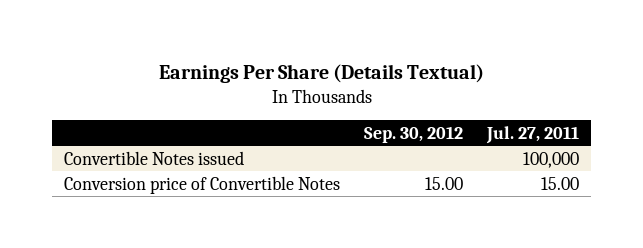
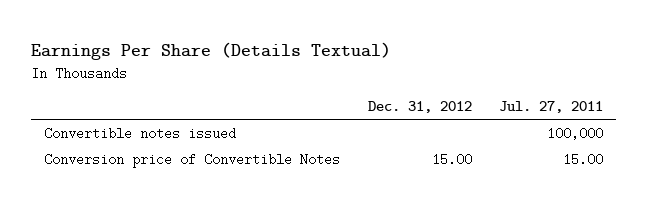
- | Sep. 30, 2012 | Jul. 27, 2011
+ | Dec. 31, 2012 | Jul. 27, 2011
- Convertible Notes issued | | 100,000
+ Convertible notes issued | | 100,000

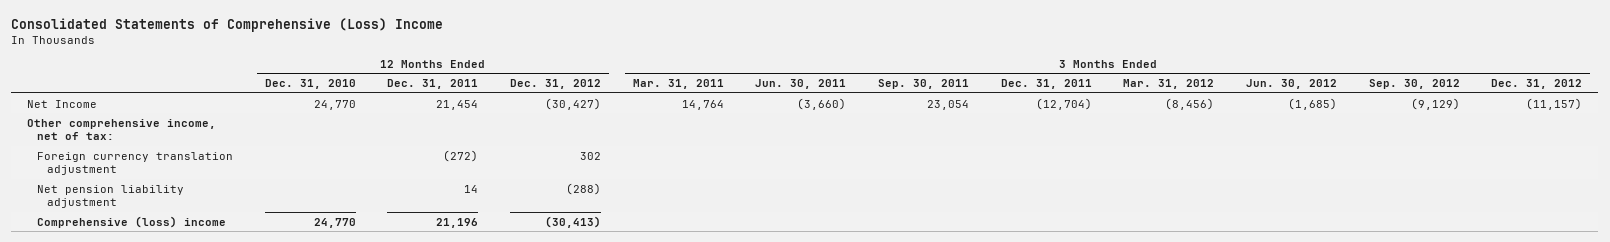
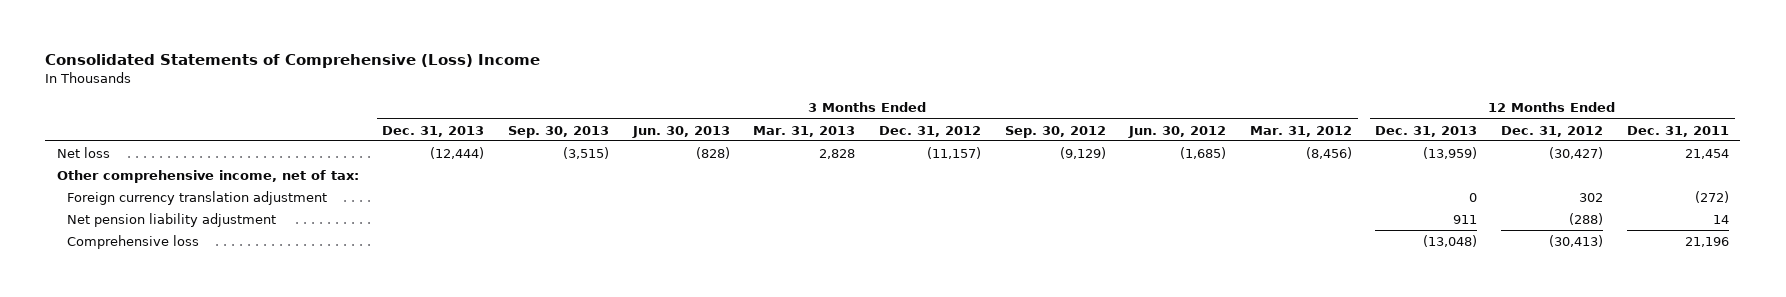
- | 12 Months Ended Dec. 31, 2010 | 12 Months Ended Dec. 31, 2011 | 12 Months Ended Dec. 31, 2012 | 3 Months Ended Mar. 31, 2011 | 3 Months Ended Jun. 30, 2011 | 3 Months Ended Sep. 30, 2011 | 3 Months Ended Dec. 31, 2011 | 3 Months Ended Mar. 31, 2012 | 3 Months Ended Jun. 30, 2012 | 3 Months Ended Sep. 30, 2012 | 3 Months Ended Dec. 31, 2012
+ | 3 Months Ended Dec. 31, 2013 | 3 Months Ended Sep. 30, 2013 | 3 Months Ended Jun. 30, 2013 | 3 Months Ended Mar. 31, 2013 | 3 Months Ended Dec. 31, 2012 | 3 Months Ended Sep. 30, 2012 | 3 Months Ended Jun. 30, 2012 | 3 Months Ended Mar. 31, 2012 | 12 Months Ended Dec. 31, 2013 | 12 Months Ended Dec. 31, 2012 | 12 Months Ended Dec. 31, 2011
- Net Income | 24,770 | 21,454 | (30,427) | 14,764 | (3,660) | 23,054 | (12,704) | (8,456) | (1,685) | (9,129) | (11,157)
+ Net loss | (12,444) | (3,515) | (828) | 2,828 | (11,157) | (9,129) | (1,685) | (8,456) | (13,959) | (30,427) | 21,454
- Comprehensive (loss) income | 24,770 | 21,196 | (30,413) | | | | | | | |
+ Comprehensive loss | | | | | | | | | (13,048) | (30,413) | 21,196

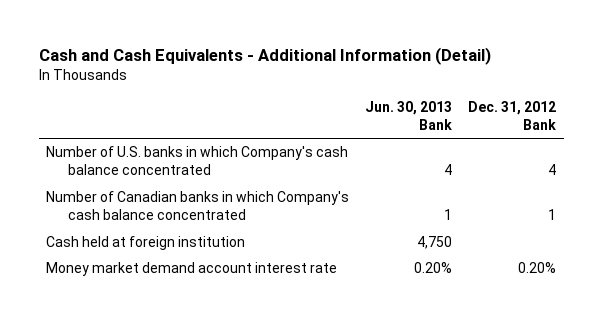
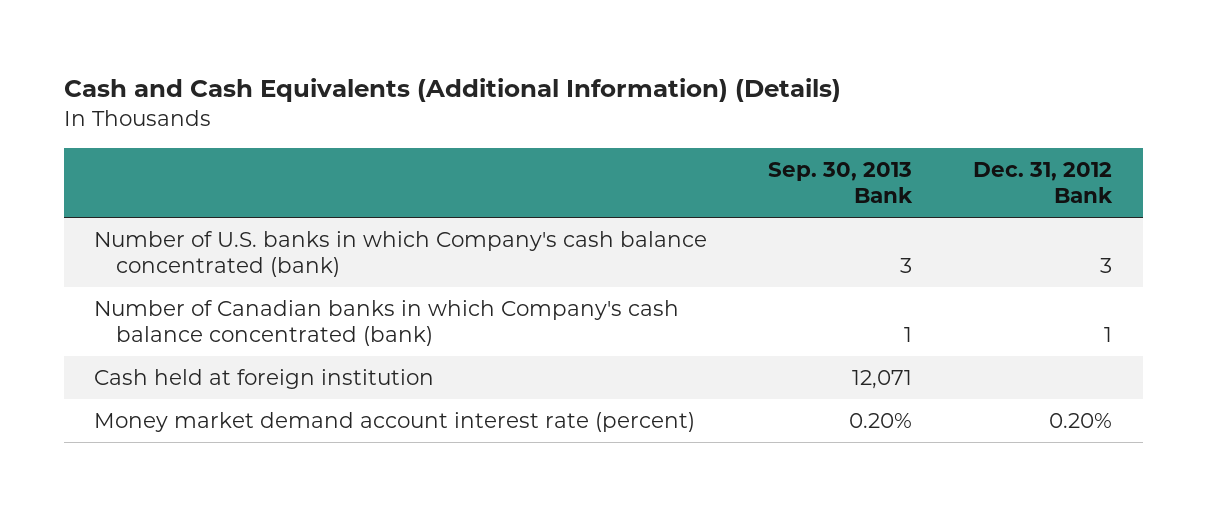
- Cash and Cash Equivalents - Additional Information (Detail)
+ Cash and Cash Equivalents (Additional Information) (Details)
- | Jun. 30, 2013 Bank | Dec. 31, 2012 Bank
+ | Sep. 30, 2013 Bank | Dec. 31, 2012 Bank
- Number of U.S. banks in which Company's cash balance concentrated | 4 | 4
- Number of Canadian banks in which Company's cash balance concentrated | 1 | 1
+ Number of U.S. banks in which Company's cash balance concentrated (bank) | 3 | 3
+ Number of Canadian banks in which Company's cash balance concentrated (bank) | 1 | 1
- Money market demand account interest rate | 0.20% | 0.20%
+ Money market demand account interest rate (percent) | 0.20% | 0.20%

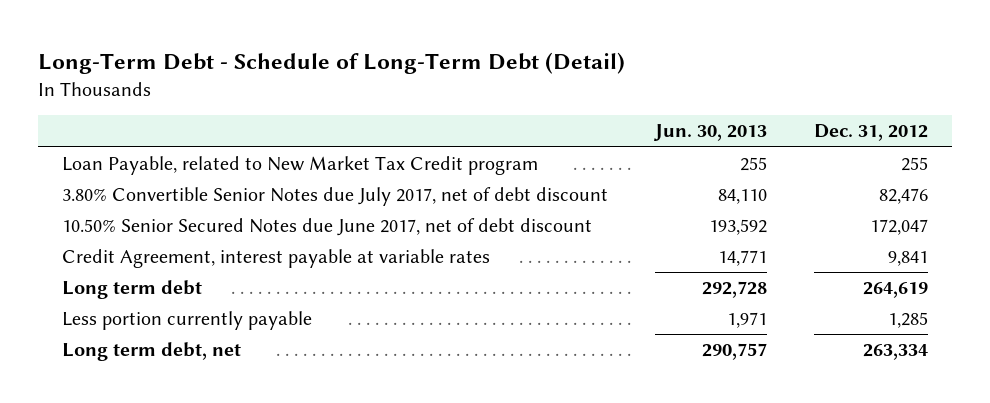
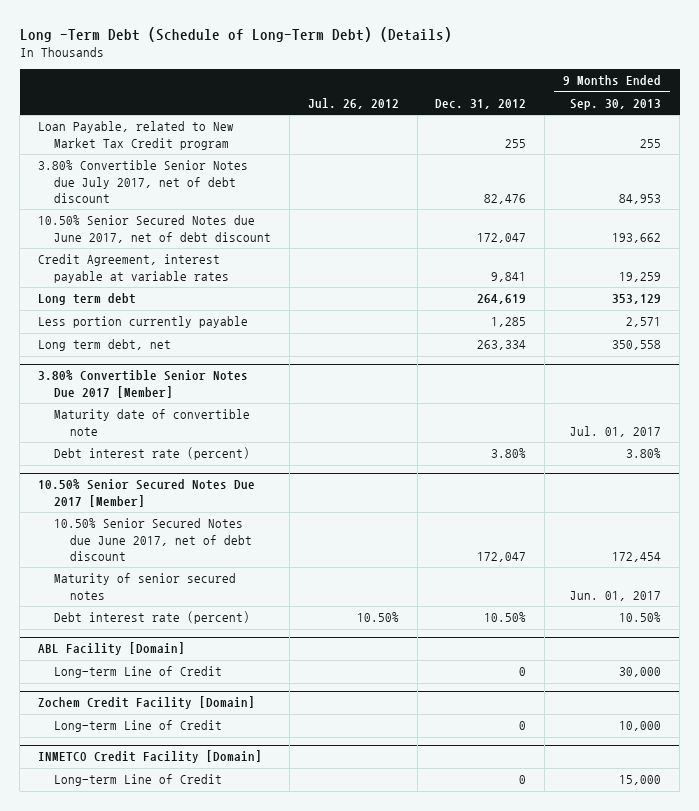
- Long-Term Debt - Schedule of Long-Term Debt (Detail)
+ Long -Term Debt (Schedule of Long-Term Debt) (Details)
- | Jun. 30, 2013 | Dec. 31, 2012
+ | Jul. 26, 2012 | Dec. 31, 2012 | 9 Months Ended Sep. 30, 2013
+ 3.80% Convertible Senior Notes Due 2017 [Member]
+ Maturity date of convertible note | | | Jul. 01, 2017
+ Debt interest rate (percent) | | 3.80% | 3.80%
+ 10.50% Senior Secured Notes Due 2017 [Member]
+ 10.50% Senior Secured Notes due June 2017, net of debt discount | | 172,047 | 172,454
+ Maturity of senior secured notes | | | Jun. 01, 2017
+ Debt interest rate (percent) | 10.50% | 10.50% | 10.50%
+ ABL Facility [Domain]
+ Long-term Line of Credit | | 0 | 30,000
+ Zochem Credit Facility [Domain]
+ Long-term Line of Credit | | 0 | 10,000
+ INMETCO Credit Facility [Domain]
+ Long-term Line of Credit | | 0 | 15,000

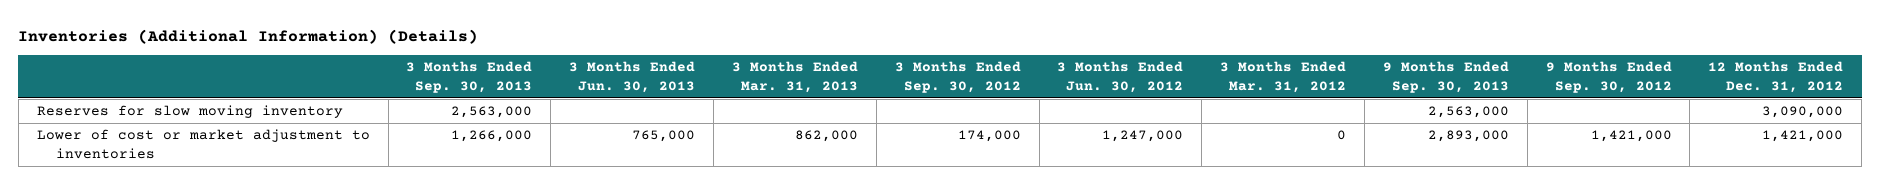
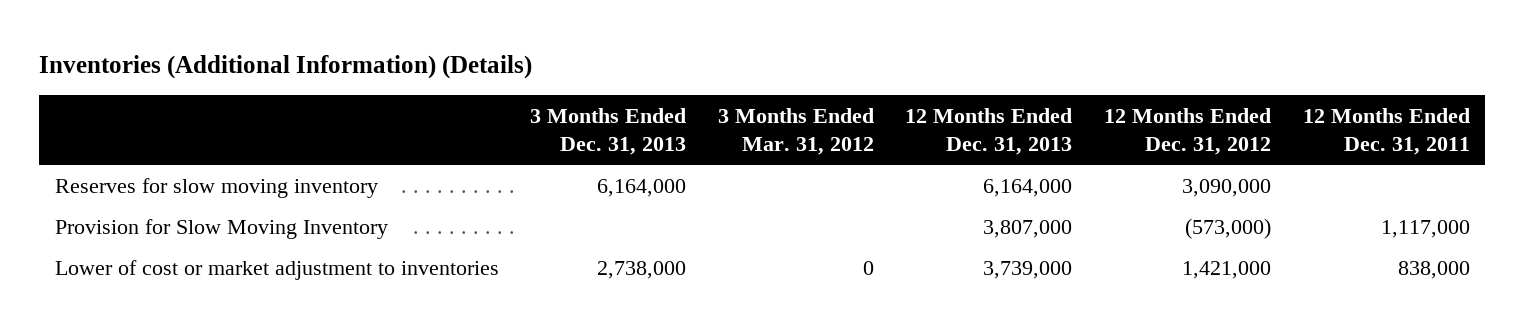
- | 3 Months Ended Sep. 30, 2013 | 3 Months Ended Jun. 30, 2013 | 3 Months Ended Mar. 31, 2013 | 3 Months Ended Sep. 30, 2012 | 3 Months Ended Jun. 30, 2012 | 3 Months Ended Mar. 31, 2012 | 9 Months Ended Sep. 30, 2013 | 9 Months Ended Sep. 30, 2012 | 12 Months Ended Dec. 31, 2012
+ | 3 Months Ended Dec. 31, 2013 | 3 Months Ended Mar. 31, 2012 | 12 Months Ended Dec. 31, 2013 | 12 Months Ended Dec. 31, 2012 | 12 Months Ended Dec. 31, 2011
+ Provision for Slow Moving Inventory | | | 3,807,000 | (573,000) | 1,117,000

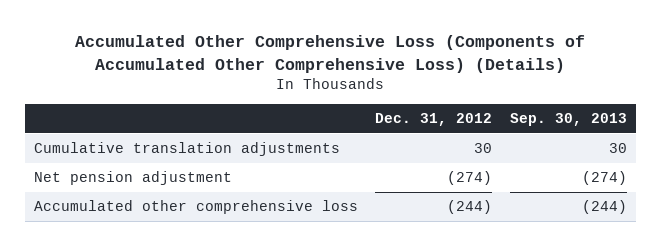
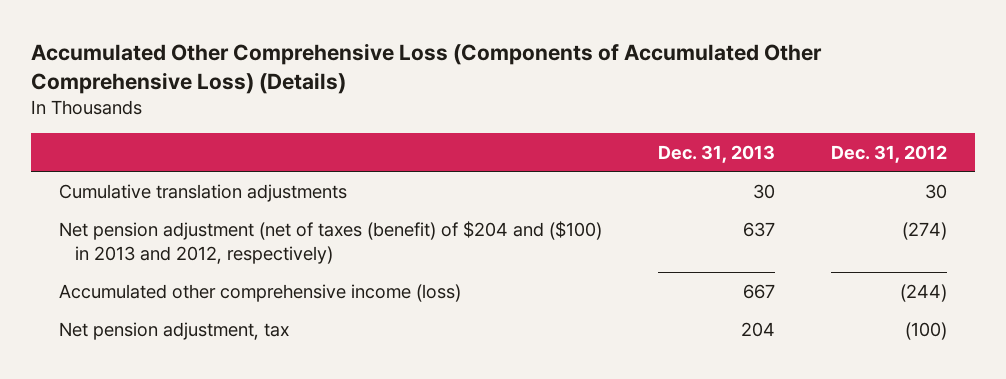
- | Dec. 31, 2012 | Sep. 30, 2013
+ | Dec. 31, 2013 | Dec. 31, 2012
- Net pension adjustment | (274) | (274)
- Accumulated other comprehensive loss | (244) | (244)
+ Net pension adjustment (net of taxes (benefit) of $204 and ($100) in 2013 and 2012, respectively) | 637 | (274)
+ Accumulated other comprehensive income (loss) | 667 | (244)
+ Net pension adjustment, tax | 204 | (100)

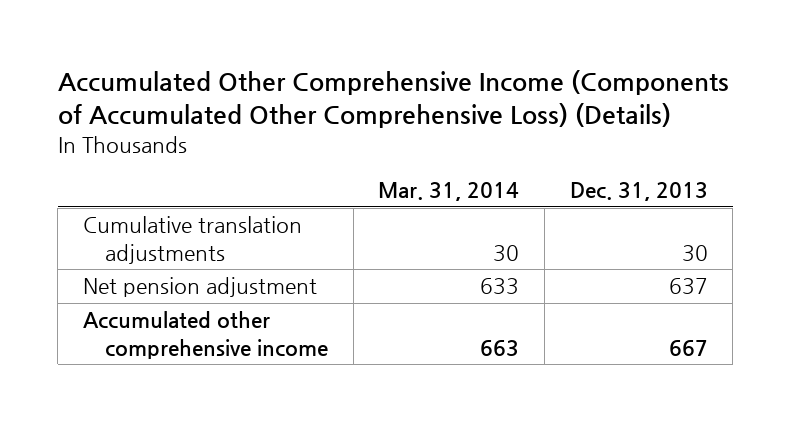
- Accumulated Other Comprehensive Loss (Components of Accumulated Other Comprehensive Loss) (Details)
+ Accumulated Other Comprehensive Income (Components of Accumulated Other Comprehensive Loss) (Details)
- | Dec. 31, 2013 | Dec. 31, 2012
+ | Mar. 31, 2014 | Dec. 31, 2013
- Net pension adjustment (net of taxes (benefit) of $204 and ($100) in 2013 and 2012, respectively) | 637 | (274)
- Accumulated other comprehensive income (loss) | 667 | (244)
- Net pension adjustment, tax | 204 | (100)
+ Net pension adjustment | 633 | 637
+ Accumulated other comprehensive income | 663 | 667

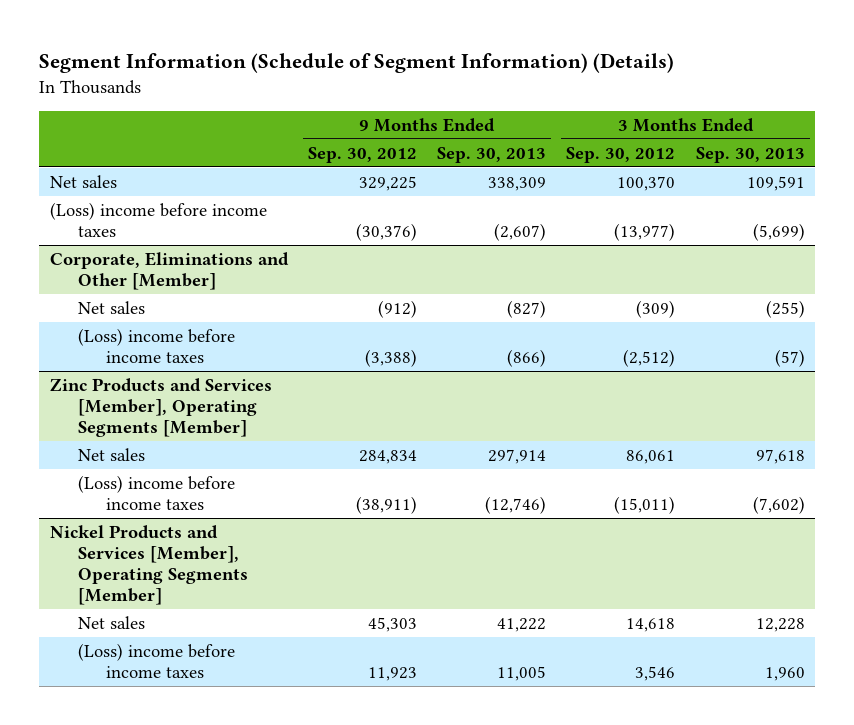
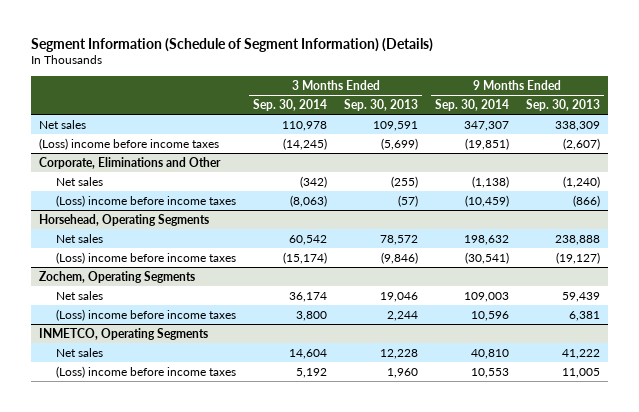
- | 9 Months Ended Sep. 30, 2012 | 9 Months Ended Sep. 30, 2013 | 3 Months Ended Sep. 30, 2012 | 3 Months Ended Sep. 30, 2013
+ | 3 Months Ended Sep. 30, 2014 | 3 Months Ended Sep. 30, 2013 | 9 Months Ended Sep. 30, 2014 | 9 Months Ended Sep. 30, 2013
- Corporate, Eliminations and Other [Member]
- Net sales | (912) | (827) | (309) | (255)
+ Corporate, Eliminations and Other
+ Net sales | (342) | (255) | (1,138) | (1,240)
- Zinc Products and Services [Member], Operating Segments [Member]
- Net sales | 284,834 | 297,914 | 86,061 | 97,618
- (Loss) income before income taxes | (38,911) | (12,746) | (15,011) | (7,602)
- Nickel Products and Services [Member], Operating Segments [Member]
+ Horsehead, Operating Segments
+ Net sales | 60,542 | 78,572 | 198,632 | 238,888
+ (Loss) income before income taxes | (15,174) | (9,846) | (30,541) | (19,127)
+ Zochem, Operating Segments
+ Net sales | 36,174 | 19,046 | 109,003 | 59,439
+ (Loss) income before income taxes | 3,800 | 2,244 | 10,596 | 6,381
+ INMETCO, Operating Segments

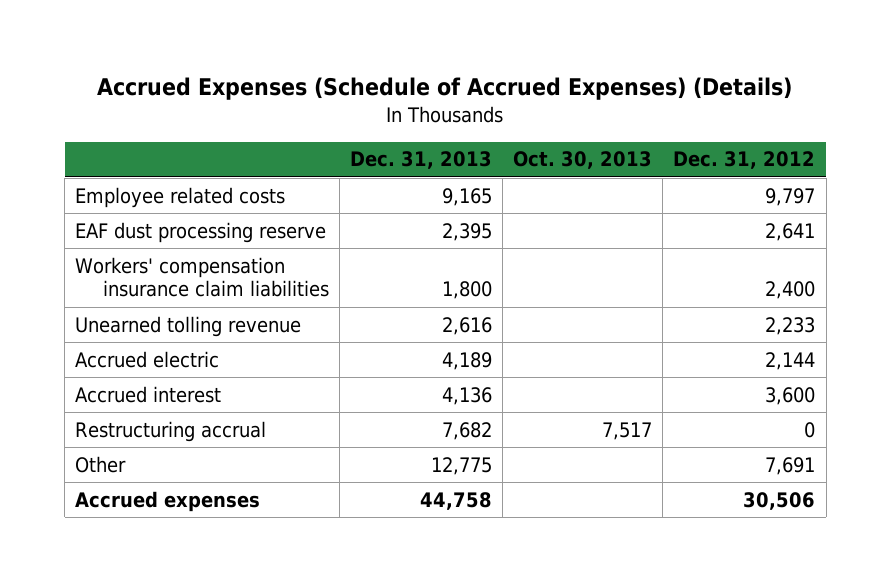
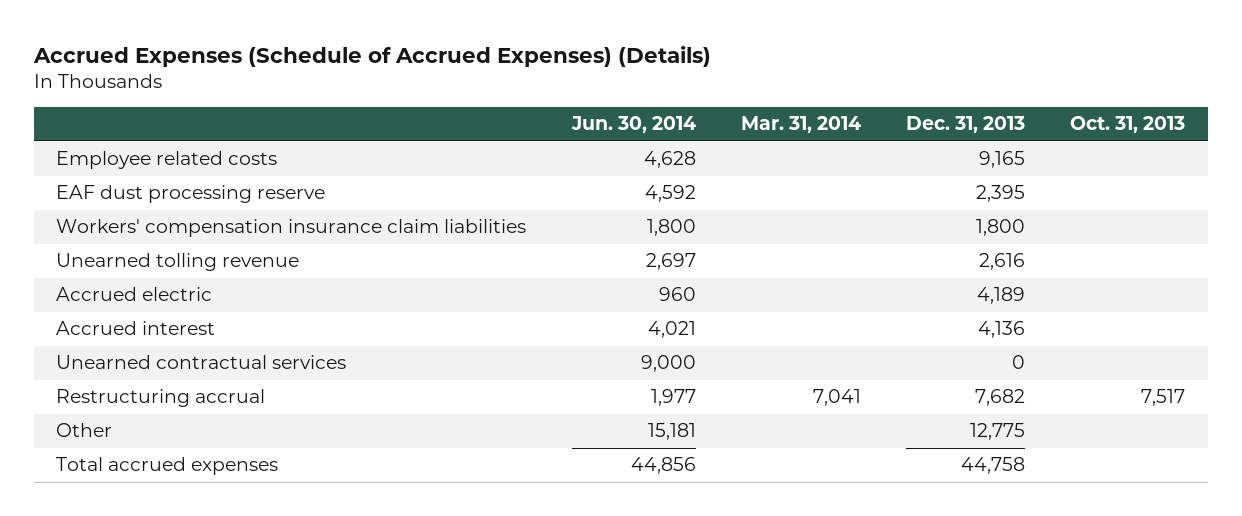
- | Dec. 31, 2013 | Oct. 30, 2013 | Dec. 31, 2012
+ | Jun. 30, 2014 | Mar. 31, 2014 | Dec. 31, 2013 | Oct. 31, 2013
+ Unearned contractual services | 9,000 | | 0 |
- Accrued expenses | 44,758 | | 30,506
+ Total accrued expenses | 44,856 | | 44,758 |

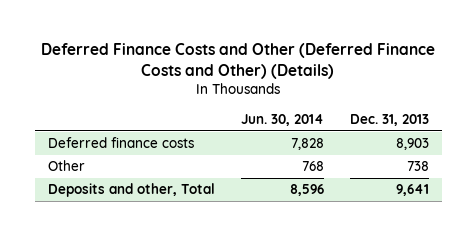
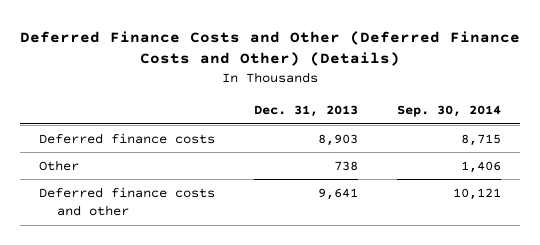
- | Jun. 30, 2014 | Dec. 31, 2013
+ | Dec. 31, 2013 | Sep. 30, 2014
- Deposits and other, Total | 8,596 | 9,641
+ Deferred finance costs and other | 9,641 | 10,121

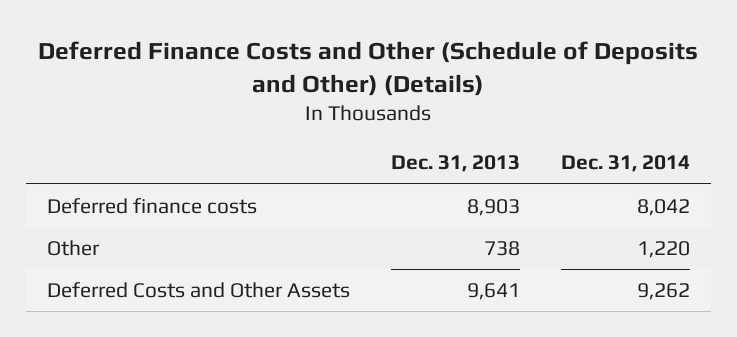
- Deferred Finance Costs and Other (Deferred Finance Costs and Other) (Details)
+ Deferred Finance Costs and Other (Schedule of Deposits and Other) (Details)
- | Dec. 31, 2013 | Sep. 30, 2014
+ | Dec. 31, 2013 | Dec. 31, 2014
- Deferred finance costs and other | 9,641 | 10,121
+ Deferred Costs and Other Assets | 9,641 | 9,262

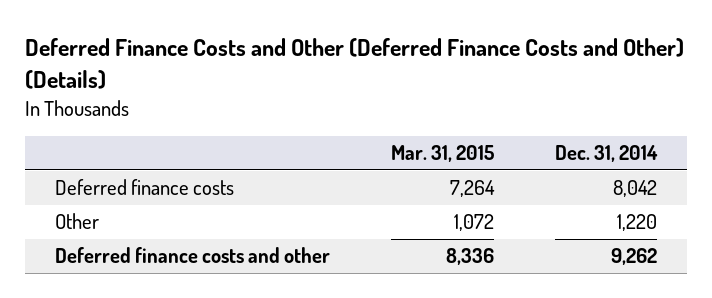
- Deferred Finance Costs and Other (Schedule of Deposits and Other) (Details)
+ Deferred Finance Costs and Other (Deferred Finance Costs and Other) (Details)
- | Dec. 31, 2013 | Dec. 31, 2014
+ | Mar. 31, 2015 | Dec. 31, 2014
- Deferred Costs and Other Assets | 9,641 | 9,262
+ Deferred finance costs and other | 8,336 | 9,262

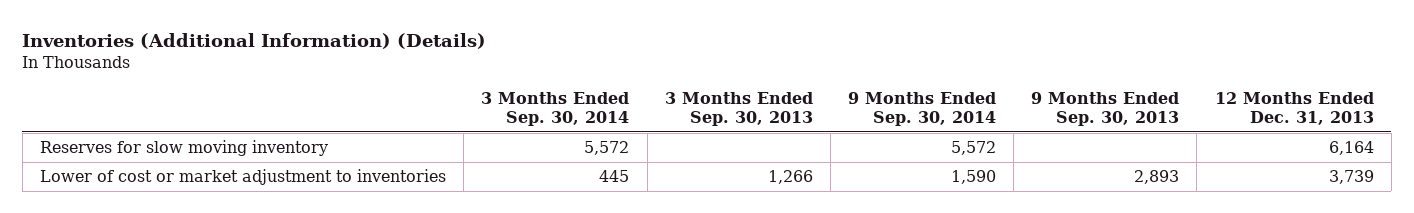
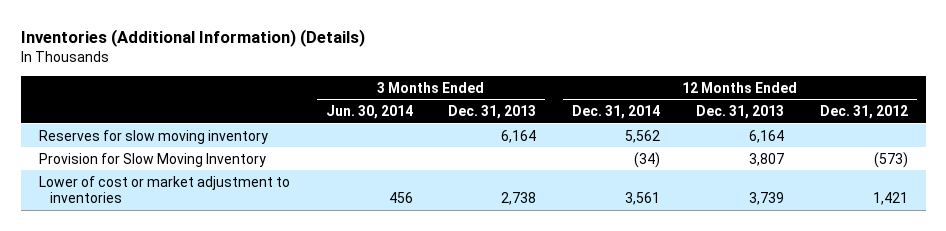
- | 3 Months Ended Sep. 30, 2014 | 3 Months Ended Sep. 30, 2013 | 9 Months Ended Sep. 30, 2014 | 9 Months Ended Sep. 30, 2013 | 12 Months Ended Dec. 31, 2013
+ | 3 Months Ended Jun. 30, 2014 | 3 Months Ended Dec. 31, 2013 | 12 Months Ended Dec. 31, 2014 | 12 Months Ended Dec. 31, 2013 | 12 Months Ended Dec. 31, 2012
+ Provision for Slow Moving Inventory | | | (34) | 3,807 | (573)

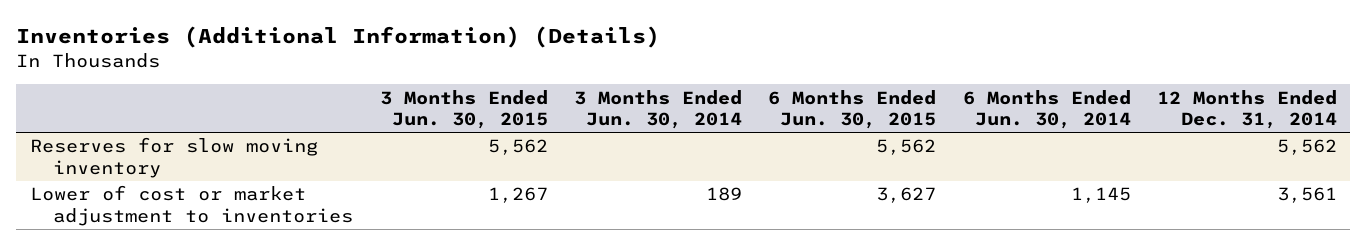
- | 3 Months Ended Jun. 30, 2014 | 3 Months Ended Dec. 31, 2013 | 12 Months Ended Dec. 31, 2014 | 12 Months Ended Dec. 31, 2013 | 12 Months Ended Dec. 31, 2012
+ | 3 Months Ended Jun. 30, 2015 | 3 Months Ended Jun. 30, 2014 | 6 Months Ended Jun. 30, 2015 | 6 Months Ended Jun. 30, 2014 | 12 Months Ended Dec. 31, 2014
- Provision for Slow Moving Inventory | | | (34) | 3,807 | (573)
- Lower of cost or market adjustment to inventories | 456 | 2,738 | 3,561 | 3,739 | 1,421
+ Lower of cost or market adjustment to inventories | 1,267 | 189 | 3,627 | 1,145 | 3,561

